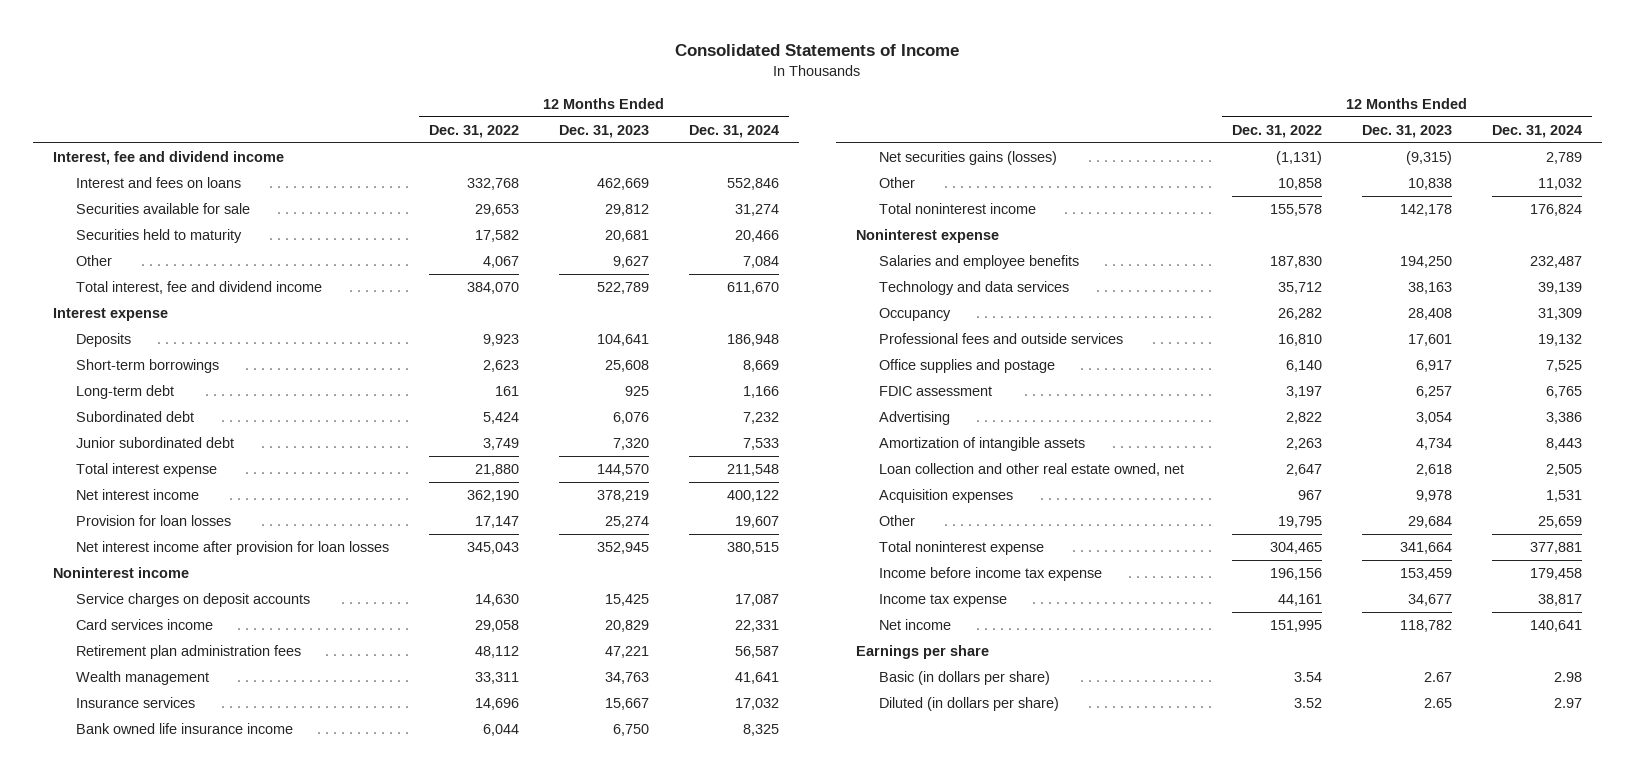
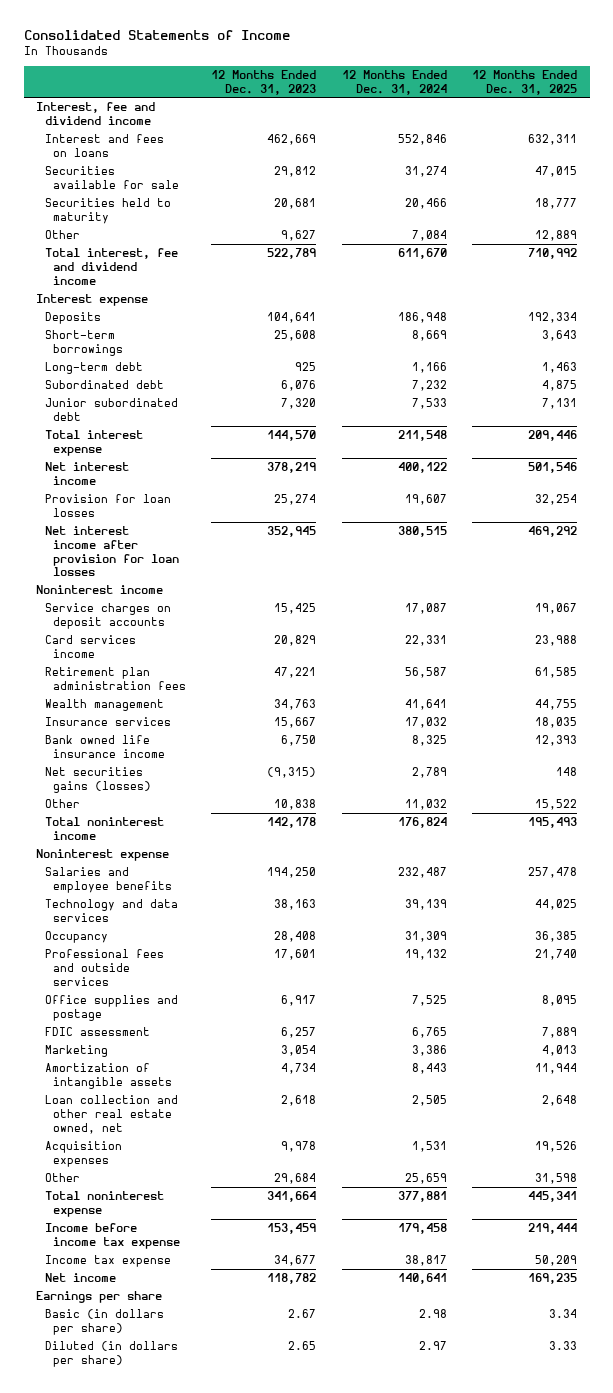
- | 12 Months Ended Dec. 31, 2022 | 12 Months Ended Dec. 31, 2023 | 12 Months Ended Dec. 31, 2024
+ | 12 Months Ended Dec. 31, 2023 | 12 Months Ended Dec. 31, 2024 | 12 Months Ended Dec. 31, 2025
- Advertising | 2,822 | 3,054 | 3,386
+ Marketing | 3,054 | 3,386 | 4,013

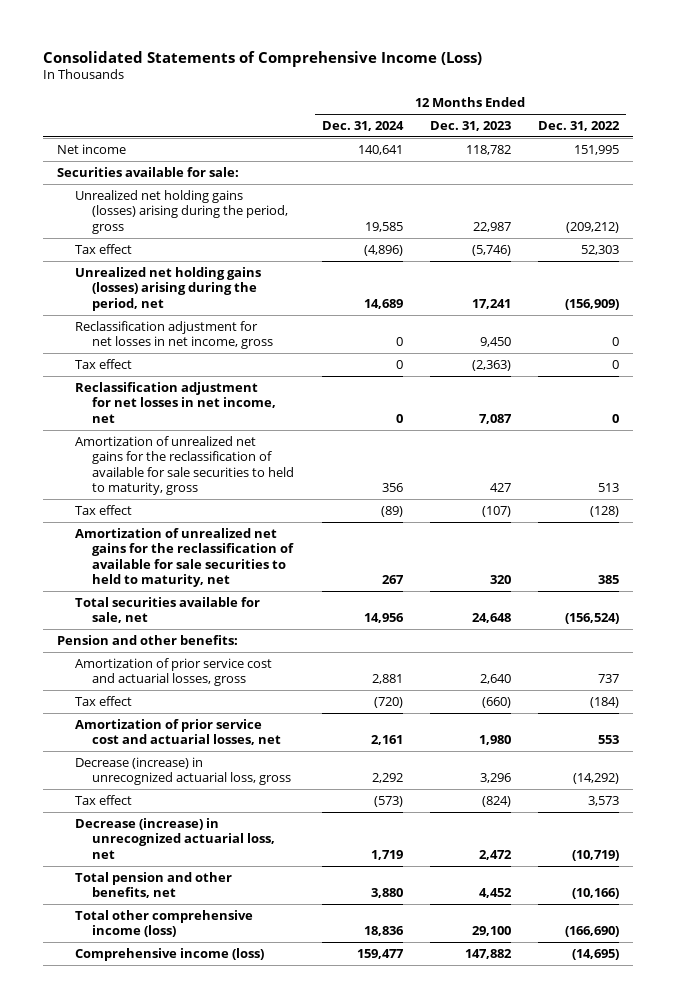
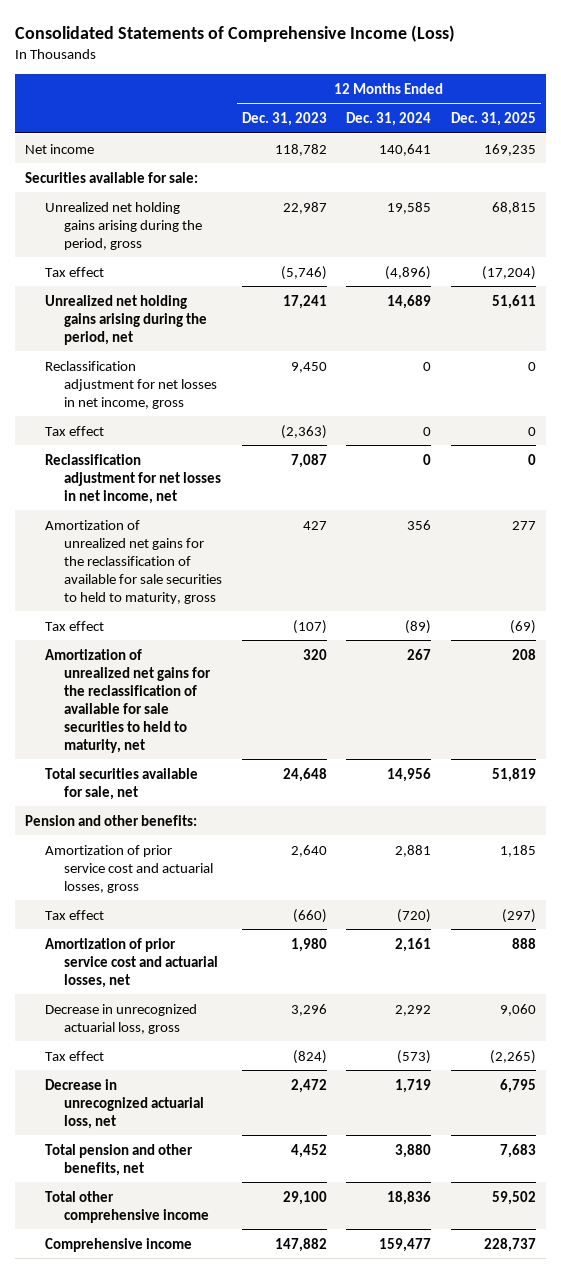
- | 12 Months Ended Dec. 31, 2024 | 12 Months Ended Dec. 31, 2023 | 12 Months Ended Dec. 31, 2022
+ | 12 Months Ended Dec. 31, 2023 | 12 Months Ended Dec. 31, 2024 | 12 Months Ended Dec. 31, 2025
- Unrealized net holding gains (losses) arising during the period, gross | 19,585 | 22,987 | (209,212)
+ Unrealized net holding gains arising during the period, gross | 22,987 | 19,585 | 68,815
- Unrealized net holding gains (losses) arising during the period, net | 14,689 | 17,241 | (156,909)
+ Unrealized net holding gains arising during the period, net | 17,241 | 14,689 | 51,611
- Decrease (increase) in unrecognized actuarial loss, gross | 2,292 | 3,296 | (14,292)
+ Decrease in unrecognized actuarial loss, gross | 3,296 | 2,292 | 9,060
- Decrease (increase) in unrecognized actuarial loss, net | 1,719 | 2,472 | (10,719)
+ Decrease in unrecognized actuarial loss, net | 2,472 | 1,719 | 6,795
- Total other comprehensive income (loss) | 18,836 | 29,100 | (166,690)
- Comprehensive income (loss) | 159,477 | 147,882 | (14,695)
+ Total other comprehensive income | 29,100 | 18,836 | 59,502
+ Comprehensive income | 147,882 | 159,477 | 228,737

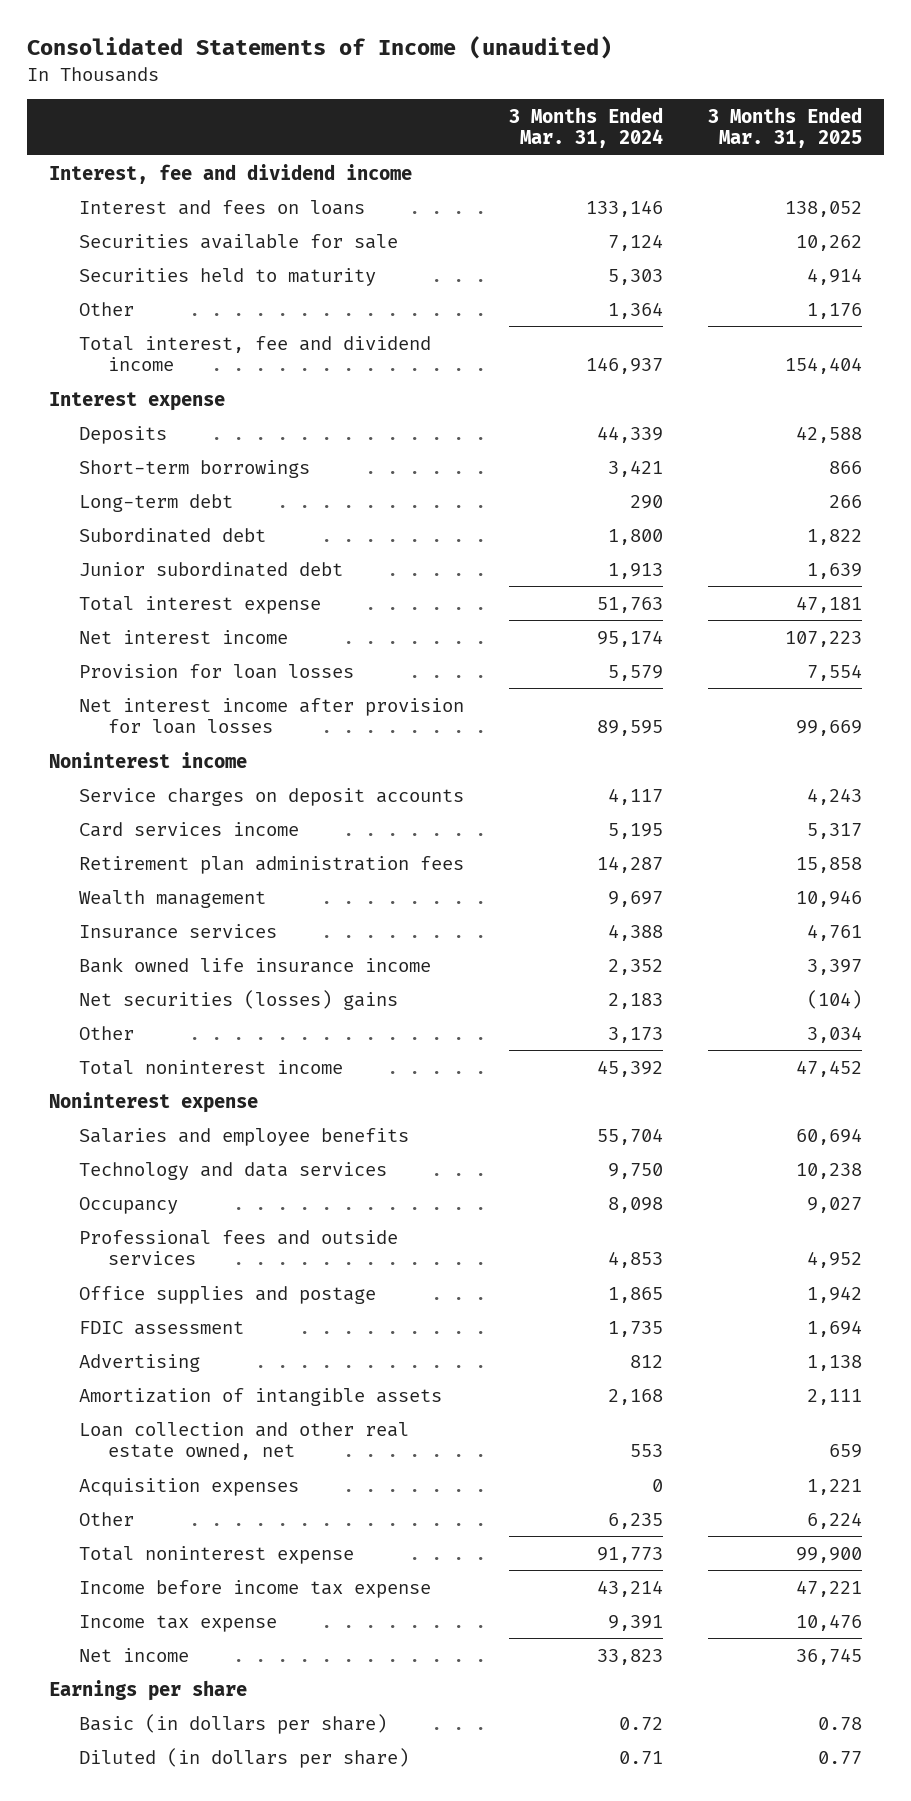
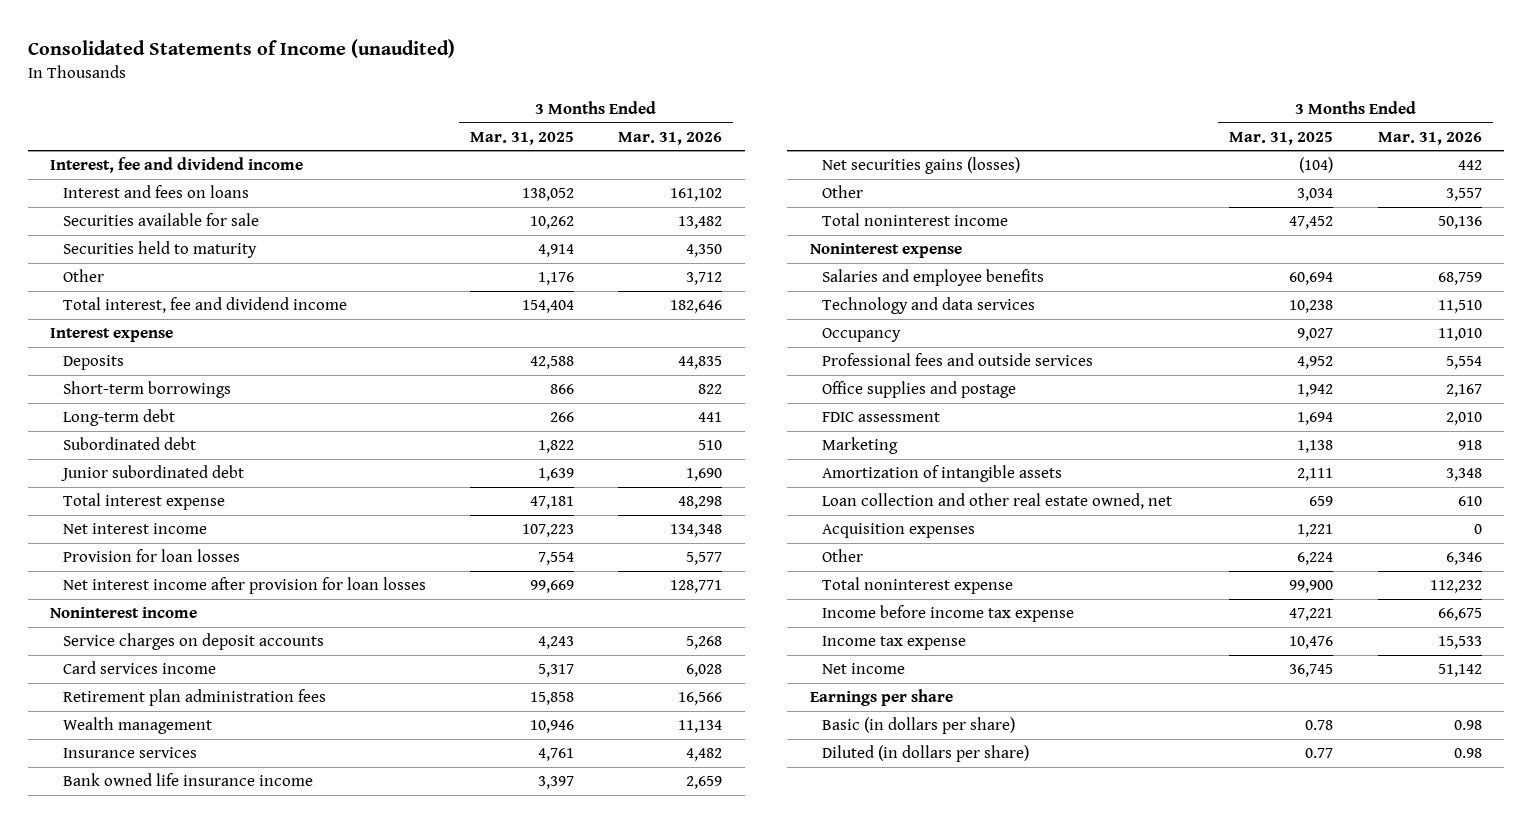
- | 3 Months Ended Mar. 31, 2024 | 3 Months Ended Mar. 31, 2025
+ | 3 Months Ended Mar. 31, 2025 | 3 Months Ended Mar. 31, 2026
- Net securities (losses) gains | 2,183 | (104)
+ Net securities gains (losses) | (104) | 442
- Advertising | 812 | 1,138
+ Marketing | 1,138 | 918

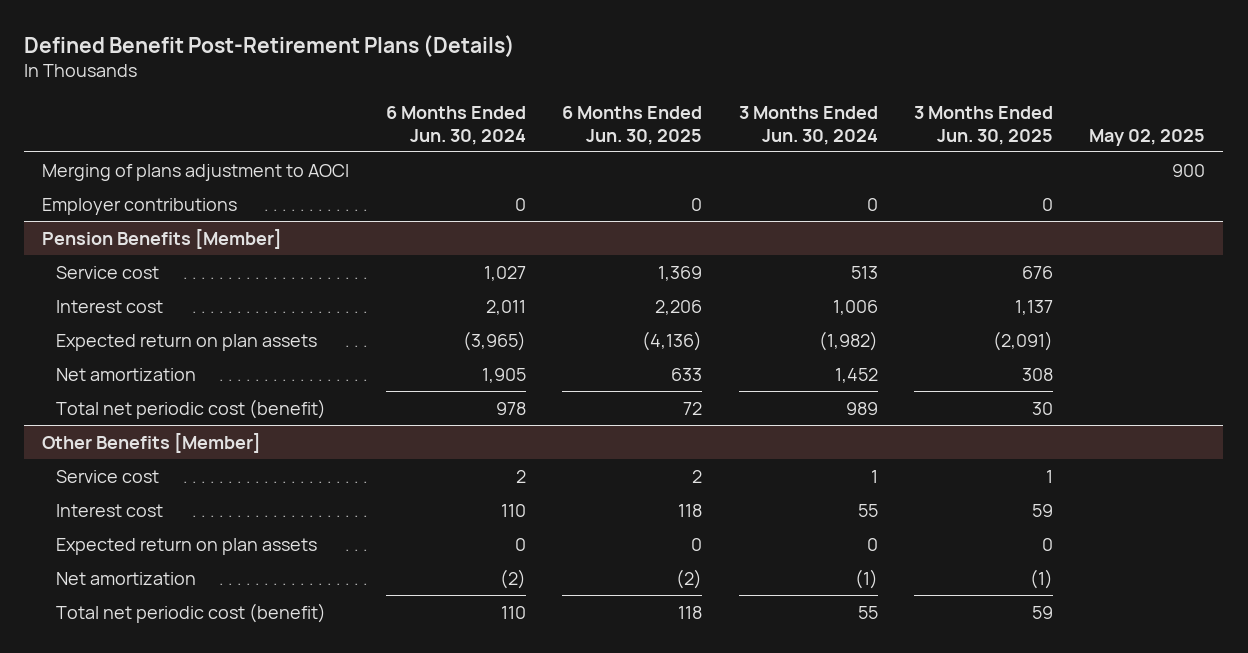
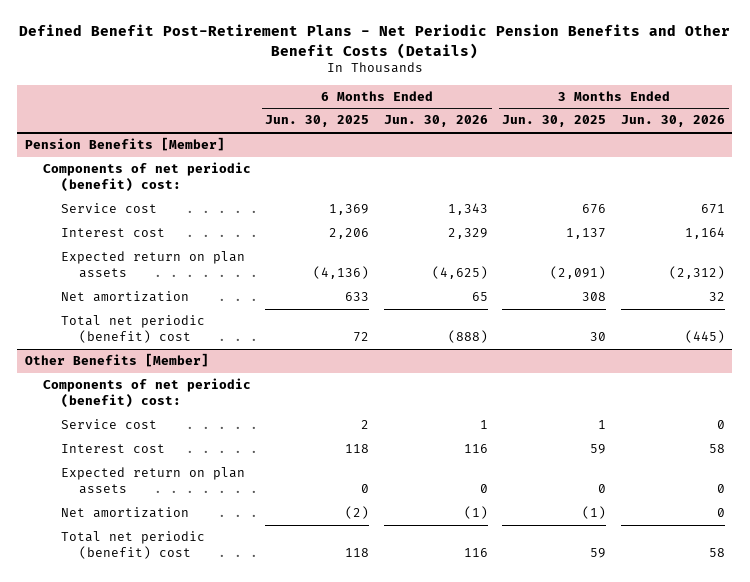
- Defined Benefit Post-Retirement Plans (Details)
+ Defined Benefit Post-Retirement Plans - Net Periodic Pension Benefits and Other Benefit Costs (Details)
- | 6 Months Ended Jun. 30, 2024 | 6 Months Ended Jun. 30, 2025 | 3 Months Ended Jun. 30, 2024 | 3 Months Ended Jun. 30, 2025 | May 02, 2025
+ | 6 Months Ended Jun. 30, 2025 | 6 Months Ended Jun. 30, 2026 | 3 Months Ended Jun. 30, 2025 | 3 Months Ended Jun. 30, 2026
- Merging of plans adjustment to AOCI | | | | | 900
- Employer contributions | 0 | 0 | 0 | 0 |
@ Pension Benefits [Member]
+ Components of net periodic (benefit) cost:
- Total net periodic cost (benefit) | 978 | 72 | 989 | 30 |
+ Total net periodic (benefit) cost | 72 | (888) | 30 | (445)
@ Other Benefits [Member]
+ Components of net periodic (benefit) cost:
- Total net periodic cost (benefit) | 110 | 118 | 55 | 59 |
+ Total net periodic (benefit) cost | 118 | 116 | 59 | 58

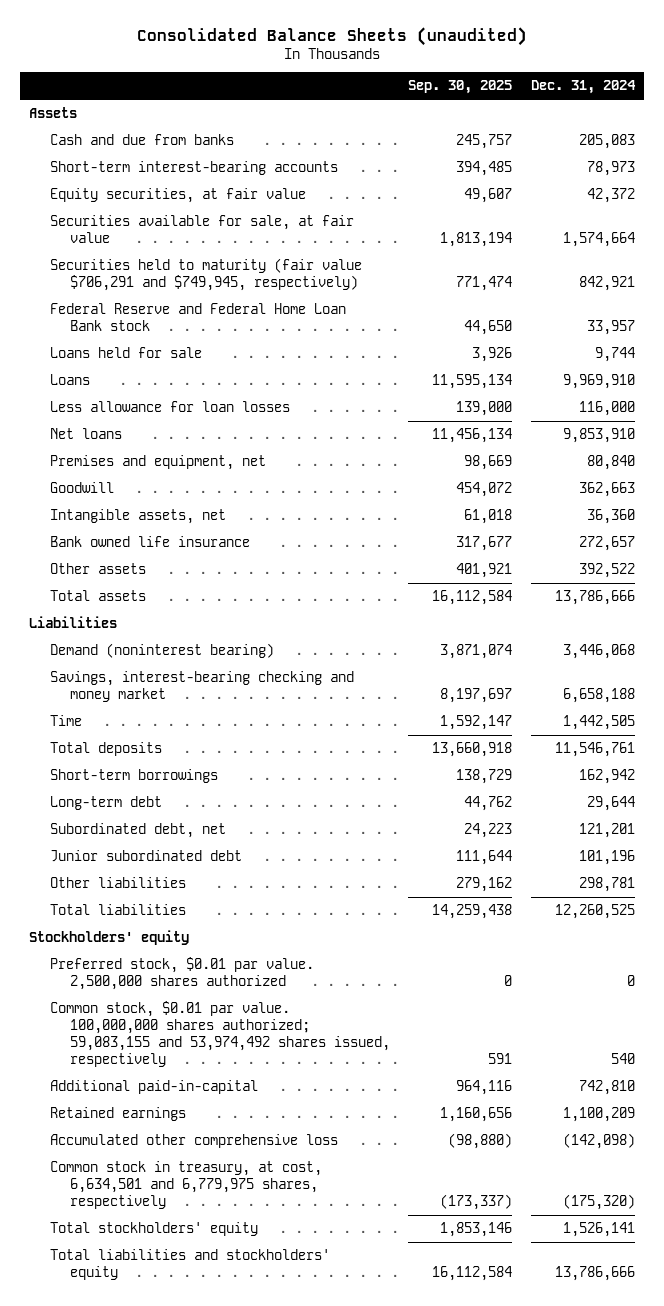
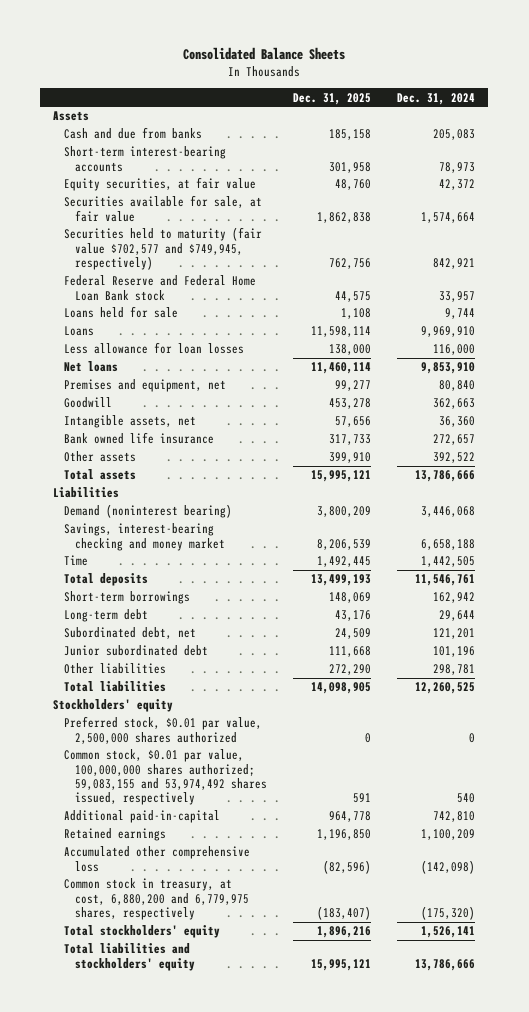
- Consolidated Balance Sheets (unaudited)
+ Consolidated Balance Sheets
- | Sep. 30, 2025 | Dec. 31, 2024
+ | Dec. 31, 2025 | Dec. 31, 2024
- Securities held to maturity (fair value $706,291 and $749,945, respectively) | 771,474 | 842,921
+ Securities held to maturity (fair value $702,577 and $749,945, respectively) | 762,756 | 842,921
- Preferred stock, $0.01 par value. 2,500,000 shares authorized | 0 | 0
- Common stock, $0.01 par value. 100,000,000 shares authorized; 59,083,155 and 53,974,492 shares issued, respectively | 591 | 540
+ Preferred stock, $0.01 par value, 2,500,000 shares authorized | 0 | 0
+ Common stock, $0.01 par value, 100,000,000 shares authorized; 59,083,155 and 53,974,492 shares issued, respectively | 591 | 540
- Common stock in treasury, at cost, 6,634,501 and 6,779,975 shares, respectively | (173,337) | (175,320)
+ Common stock in treasury, at cost, 6,880,200 and 6,779,975 shares, respectively | (183,407) | (175,320)

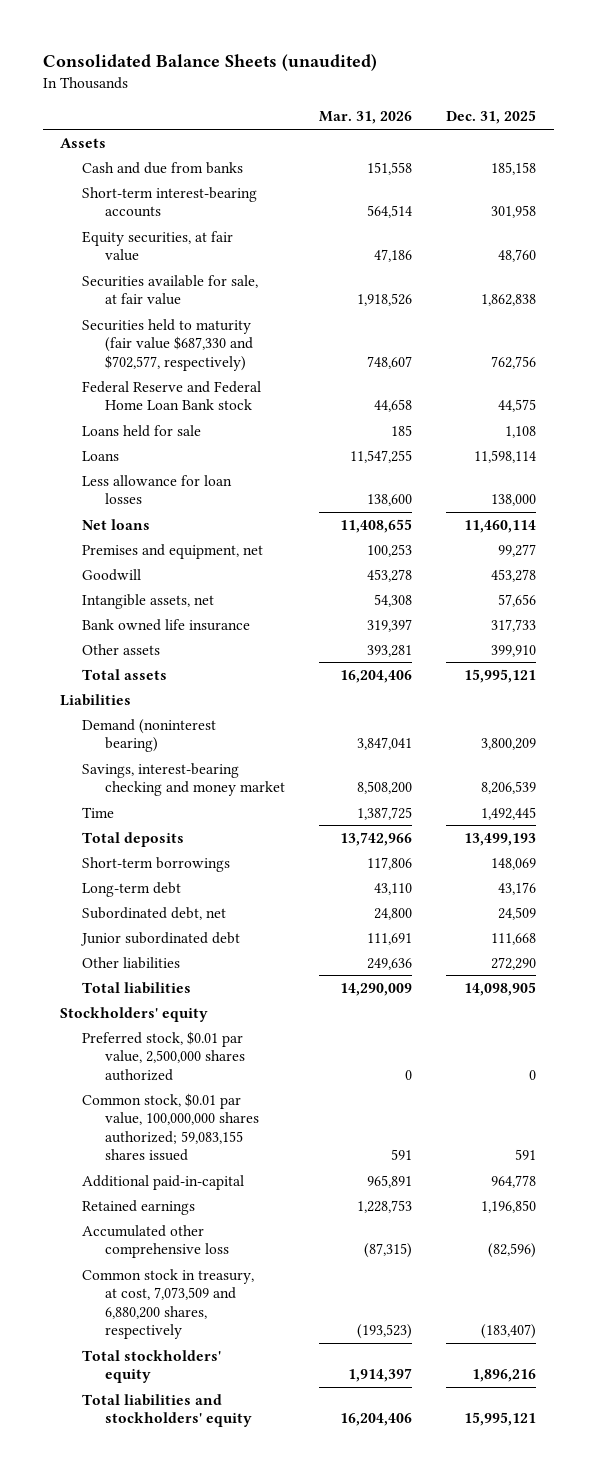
- Consolidated Balance Sheets
+ Consolidated Balance Sheets (unaudited)
- | Dec. 31, 2025 | Dec. 31, 2024
+ | Mar. 31, 2026 | Dec. 31, 2025
- Securities held to maturity (fair value $702,577 and $749,945, respectively) | 762,756 | 842,921
+ Securities held to maturity (fair value $687,330 and $702,577, respectively) | 748,607 | 762,756
- Common stock, $0.01 par value, 100,000,000 shares authorized; 59,083,155 and 53,974,492 shares issued, respectively | 591 | 540
+ Common stock, $0.01 par value, 100,000,000 shares authorized; 59,083,155 shares issued | 591 | 591
- Common stock in treasury, at cost, 6,880,200 and 6,779,975 shares, respectively | (183,407) | (175,320)
+ Common stock in treasury, at cost, 7,073,509 and 6,880,200 shares, respectively | (193,523) | (183,407)

